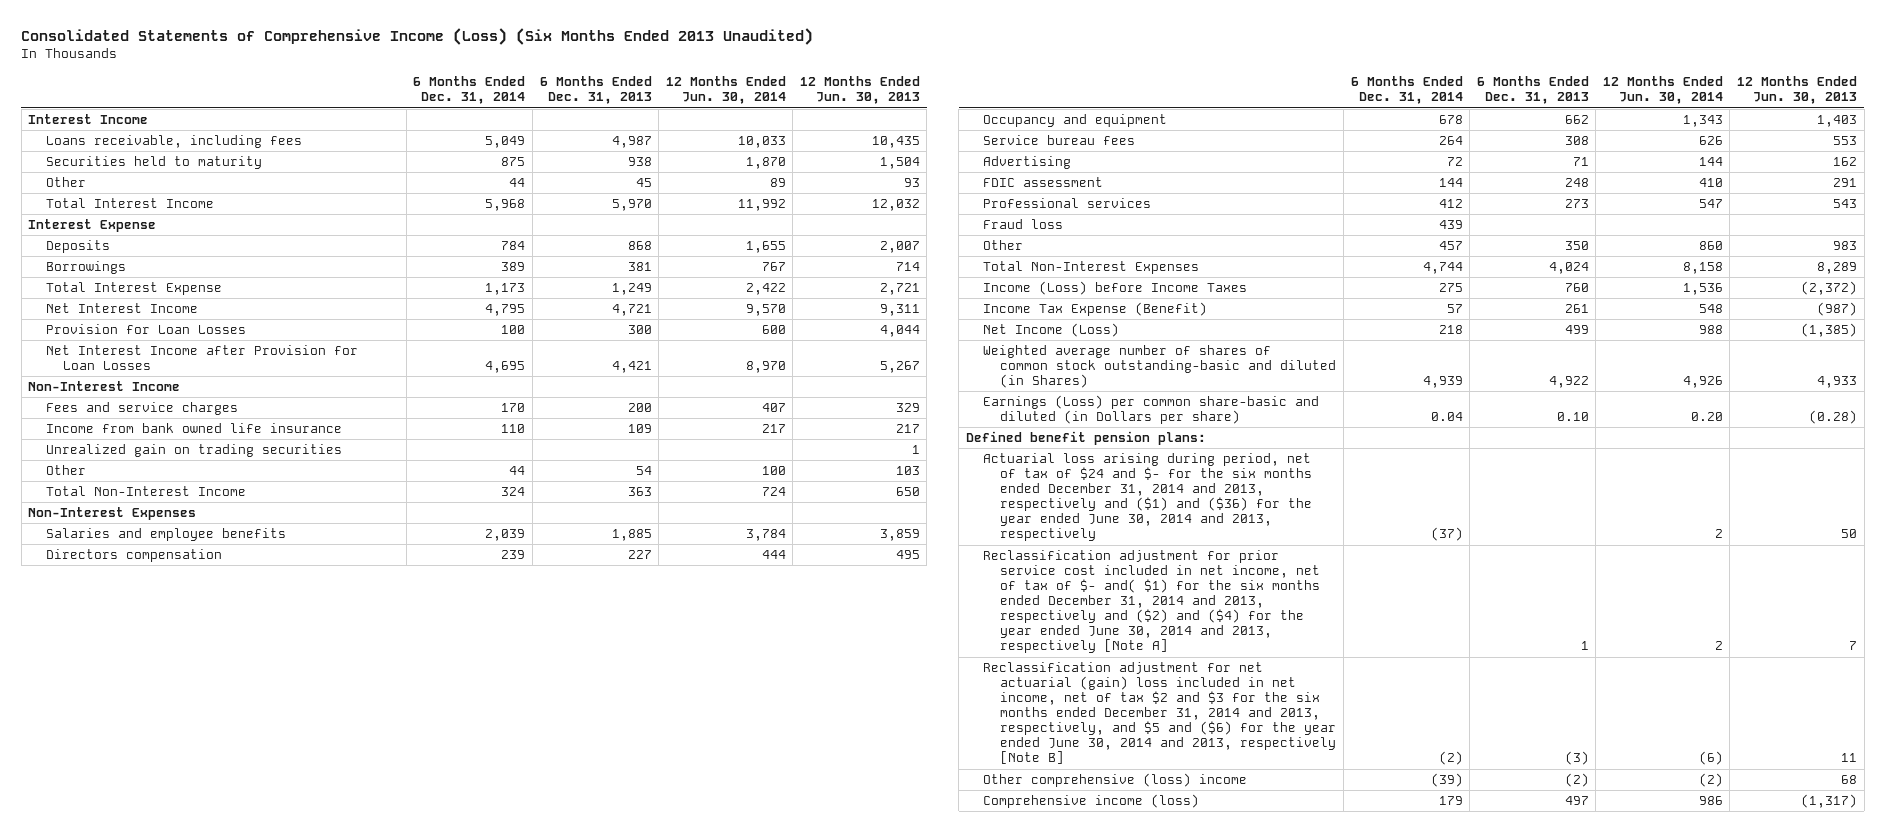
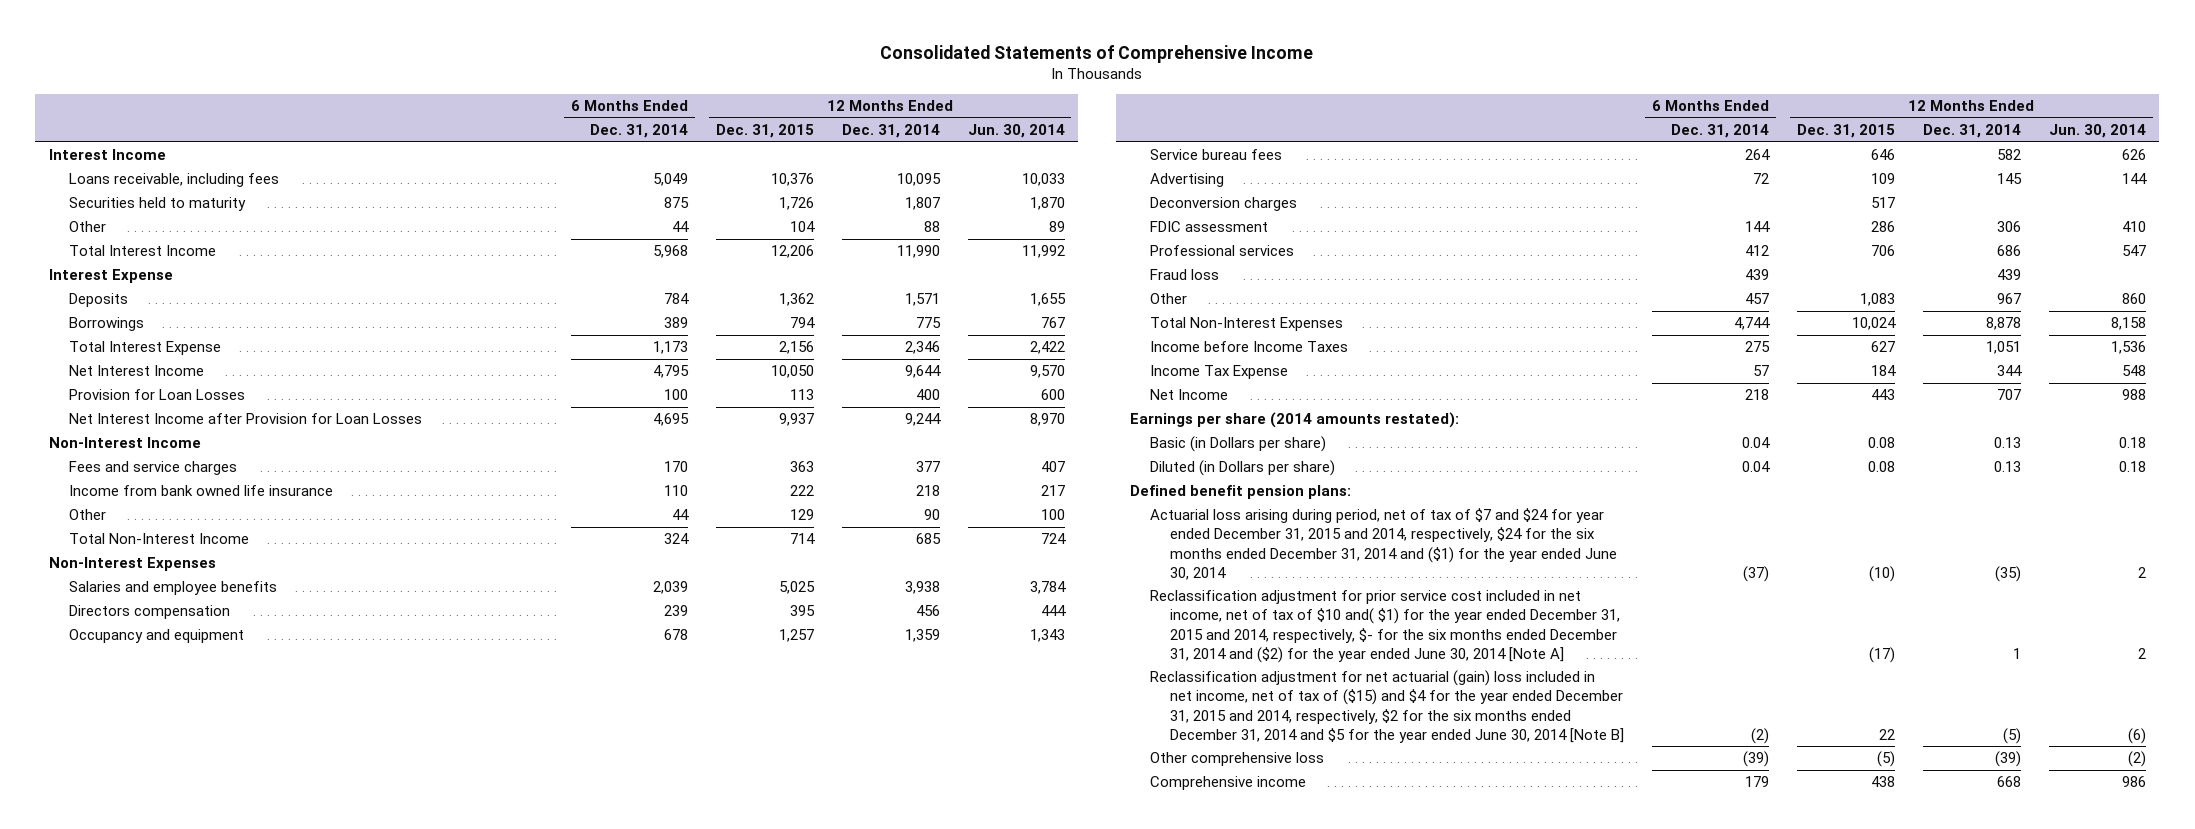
- Consolidated Statements of Comprehensive Income (Loss) (Six Months Ended 2013 Unaudited)
+ Consolidated Statements of Comprehensive Income
- | 6 Months Ended Dec. 31, 2014 | 6 Months Ended Dec. 31, 2013 | 12 Months Ended Jun. 30, 2014 | 12 Months Ended Jun. 30, 2013
+ | 6 Months Ended Dec. 31, 2014 | 12 Months Ended Dec. 31, 2015 | 12 Months Ended Dec. 31, 2014 | 12 Months Ended Jun. 30, 2014
- Unrealized gain on trading securities | | | | 1
+ Deconversion charges | | 517 | |
- Income (Loss) before Income Taxes | 275 | 760 | 1,536 | (2,372)
- Income Tax Expense (Benefit) | 57 | 261 | 548 | (987)
- Net Income (Loss) | 218 | 499 | 988 | (1,385)
- Weighted average number of shares of common stock outstanding-basic and diluted (in Shares) | 4,939 | 4,922 | 4,926 | 4,933
- Earnings (Loss) per common share-basic and diluted (in Dollars per share) | 0.04 | 0.10 | 0.20 | (0.28)
+ Income before Income Taxes | 275 | 627 | 1,051 | 1,536
+ Income Tax Expense | 57 | 184 | 344 | 548
+ Net Income | 218 | 443 | 707 | 988
+ Earnings per share (2014 amounts restated):
+ Basic (in Dollars per share) | 0.04 | 0.08 | 0.13 | 0.18
+ Diluted (in Dollars per share) | 0.04 | 0.08 | 0.13 | 0.18
- Actuarial loss arising during period, net of tax of $24 and $- for the six months ended December 31, 2014 and 2013, respectively and ($1) and ($36) for the year ended June 30, 2014 and 2013, respectively | (37) | | 2 | 50
- Reclassification adjustment for prior service cost included in net income, net of tax of $- and( $1) for the six months ended December 31, 2014 and 2013, respectively and ($2) and ($4) for the year ended June 30, 2014 and 2013, respectively [Note A] | | 1 | 2 | 7
- Reclassification adjustment for net actuarial (gain) loss included in net income, net of tax $2 and $3 for the six months ended December 31, 2014 and 2013, respectively, and $5 and ($6) for the year ended June 30, 2014 and 2013, respectively [Note B] | (2) | (3) | (6) | 11
- Other comprehensive (loss) income | (39) | (2) | (2) | 68
- Comprehensive income (loss) | 179 | 497 | 986 | (1,317)
+ Actuarial loss arising during period, net of tax of $7 and $24 for year ended December 31, 2015 and 2014, respectively, $24 for the six months ended December 31, 2014 and ($1) for the year ended June 30, 2014 | (37) | (10) | (35) | 2
+ Reclassification adjustment for prior service cost included in net income, net of tax of $10 and( $1) for the year ended December 31, 2015 and 2014, respectively, $- for the six months ended December 31, 2014 and ($2) for the year ended June 30, 2014 [Note A] | | (17) | 1 | 2
+ Reclassification adjustment for net actuarial (gain) loss included in net income, net of tax of ($15) and $4 for the year ended December 31, 2015 and 2014, respectively, $2 for the six months ended December 31, 2014 and $5 for the year ended June 30, 2014 [Note B] | (2) | 22 | (5) | (6)
+ Other comprehensive loss | (39) | (5) | (39) | (2)
+ Comprehensive income | 179 | 438 | 668 | 986

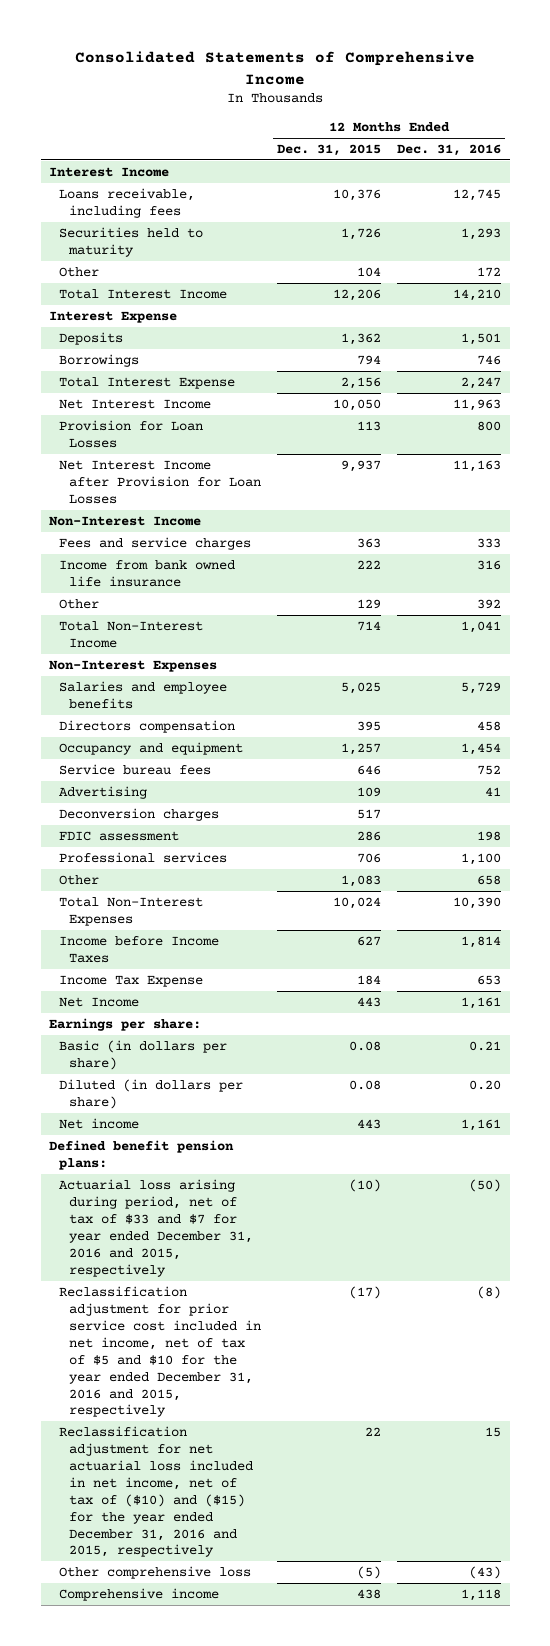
- | 6 Months Ended Dec. 31, 2014 | 12 Months Ended Dec. 31, 2015 | 12 Months Ended Dec. 31, 2014 | 12 Months Ended Jun. 30, 2014
+ | 12 Months Ended Dec. 31, 2015 | 12 Months Ended Dec. 31, 2016
- Fraud loss | 439 | | 439 |
- Earnings per share (2014 amounts restated):
- Basic (in Dollars per share) | 0.04 | 0.08 | 0.13 | 0.18
- Diluted (in Dollars per share) | 0.04 | 0.08 | 0.13 | 0.18
+ Earnings per share:
+ Basic (in dollars per share) | 0.08 | 0.21
+ Diluted (in dollars per share) | 0.08 | 0.20
+ Net income | 443 | 1,161
- Actuarial loss arising during period, net of tax of $7 and $24 for year ended December 31, 2015 and 2014, respectively, $24 for the six months ended December 31, 2014 and ($1) for the year ended June 30, 2014 | (37) | (10) | (35) | 2
- Reclassification adjustment for prior service cost included in net income, net of tax of $10 and( $1) for the year ended December 31, 2015 and 2014, respectively, $- for the six months ended December 31, 2014 and ($2) for the year ended June 30, 2014 [Note A] | | (17) | 1 | 2
- Reclassification adjustment for net actuarial (gain) loss included in net income, net of tax of ($15) and $4 for the year ended December 31, 2015 and 2014, respectively, $2 for the six months ended December 31, 2014 and $5 for the year ended June 30, 2014 [Note B] | (2) | 22 | (5) | (6)
+ Actuarial loss arising during period, net of tax of $33 and $7 for year ended December 31, 2016 and 2015, respectively | (10) | (50)
+ Reclassification adjustment for prior service cost included in net income, net of tax of $5 and $10 for the year ended December 31, 2016 and 2015, respectively | (17) | (8)
+ Reclassification adjustment for net actuarial loss included in net income, net of tax of ($10) and ($15) for the year ended December 31, 2016 and 2015, respectively | 22 | 15

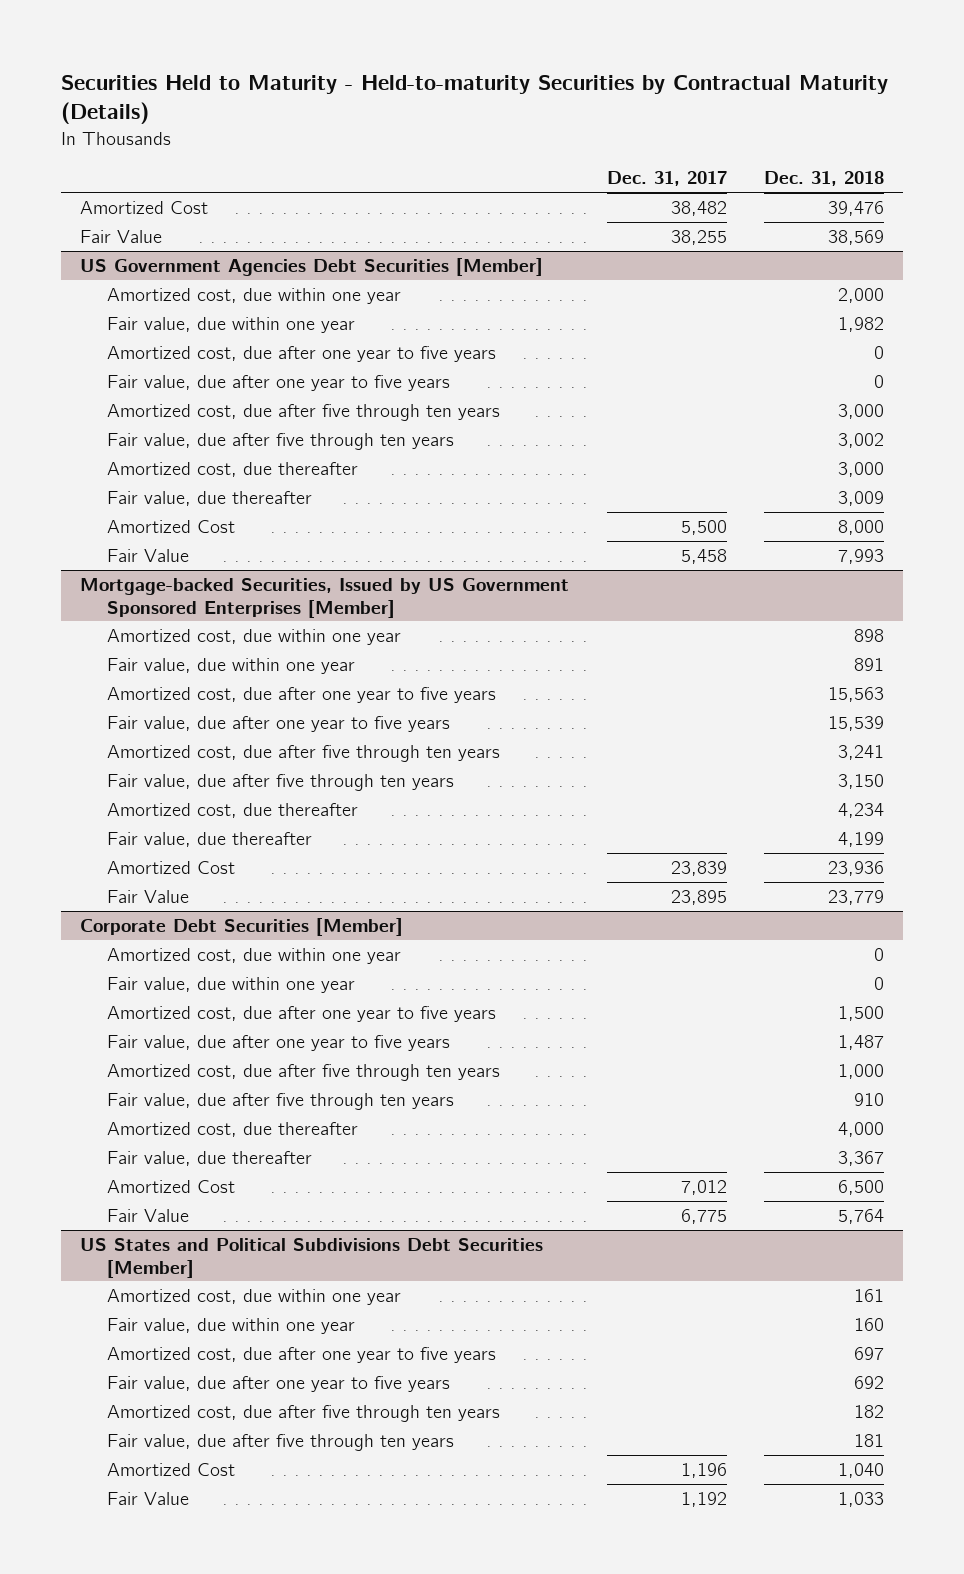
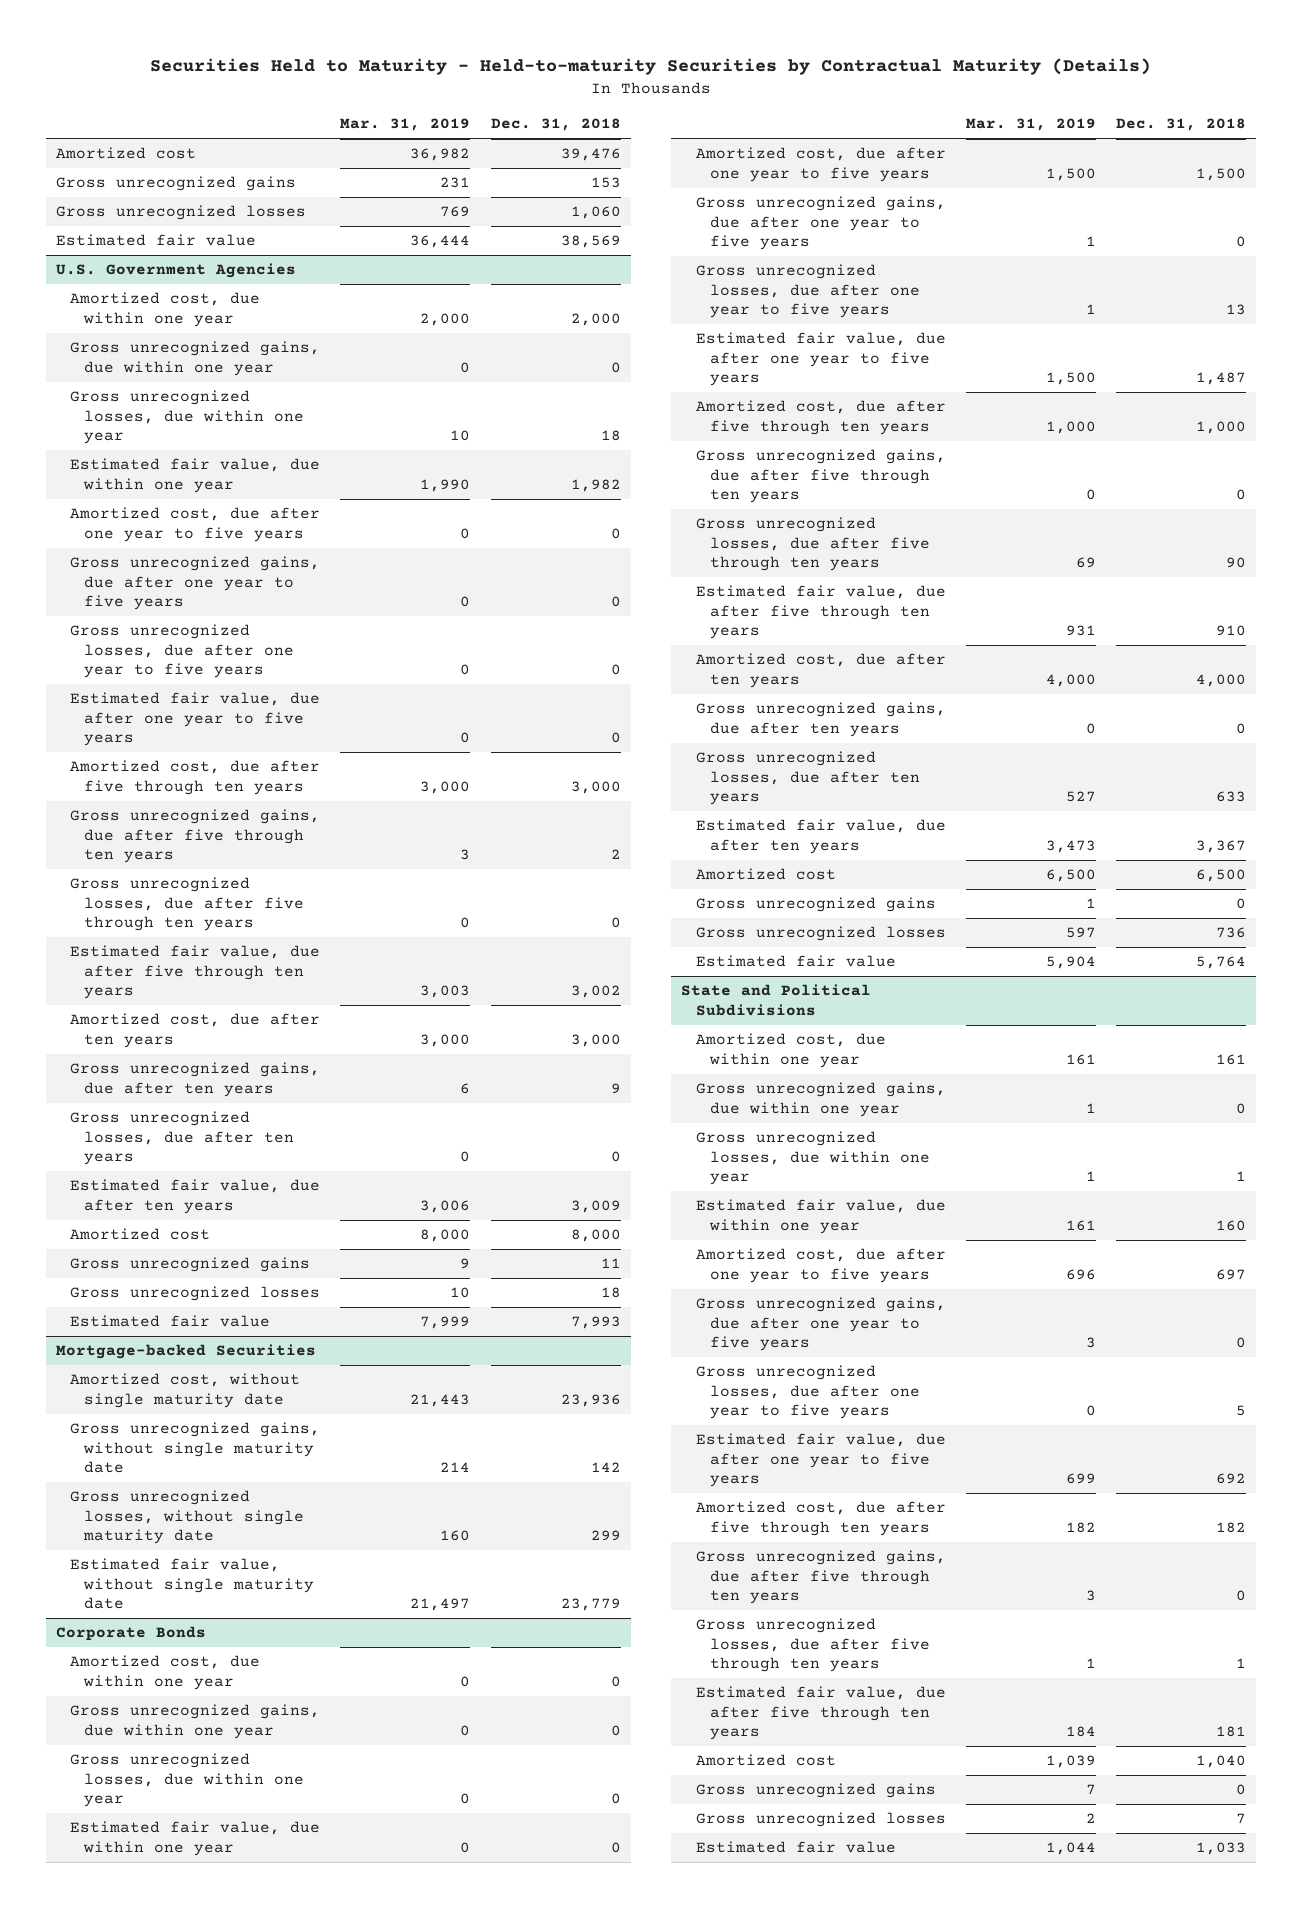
- | Dec. 31, 2017 | Dec. 31, 2018
+ | Mar. 31, 2019 | Dec. 31, 2018
- Amortized Cost | 38,482 | 39,476
- Fair Value | 38,255 | 38,569
- US Government Agencies Debt Securities [Member]
+ Amortized cost | 36,982 | 39,476
+ Gross unrecognized gains | 231 | 153
+ Gross unrecognized losses | 769 | 1,060
+ Estimated fair value | 36,444 | 38,569
+ U.S. Government Agencies
- Fair value, due within one year | | 1,982
+ Gross unrecognized gains, due within one year | 0 | 0
+ Gross unrecognized losses, due within one year | 10 | 18
+ Estimated fair value, due within one year | 1,990 | 1,982
- Fair value, due after one year to five years | | 0
+ Gross unrecognized gains, due after one year to five years | 0 | 0
+ Gross unrecognized losses, due after one year to five years | 0 | 0
+ Estimated fair value, due after one year to five years | 0 | 0
- Fair value, due after five through ten years | | 3,002
- Amortized cost, due thereafter | | 3,000
- Fair value, due thereafter | | 3,009
- Amortized Cost | 5,500 | 8,000
- Fair Value | 5,458 | 7,993
- Mortgage-backed Securities, Issued by US Government Sponsored Enterprises [Member]
- Amortized cost, due within one year | | 898
- Fair value, due within one year | | 891
- Amortized cost, due after one year to five years | | 15,563
- Fair value, due after one year to five years | | 15,539
- Amortized cost, due after five through ten years | | 3,241
- Fair value, due after five through ten years | | 3,150
- Amortized cost, due thereafter | | 4,234
- Fair value, due thereafter | | 4,199
- Amortized Cost | 23,839 | 23,936
- Fair Value | 23,895 | 23,779
- Corporate Debt Securities [Member]
+ Gross unrecognized gains, due after five through ten years | 3 | 2
+ Gross unrecognized losses, due after five through ten years | 0 | 0
+ Estimated fair value, due after five through ten years | 3,003 | 3,002
+ Amortized cost, due after ten years | 3,000 | 3,000
+ Gross unrecognized gains, due after ten years | 6 | 9
+ Gross unrecognized losses, due after ten years | 0 | 0
+ Estimated fair value, due after ten years | 3,006 | 3,009
+ Amortized cost | 8,000 | 8,000
+ Gross unrecognized gains | 9 | 11
+ Gross unrecognized losses | 10 | 18
+ Estimated fair value | 7,999 | 7,993
+ Mortgage-backed Securities
+ Amortized cost, without single maturity date | 21,443 | 23,936
+ Gross unrecognized gains, without single maturity date | 214 | 142
+ Gross unrecognized losses, without single maturity date | 160 | 299
+ Estimated fair value, without single maturity date | 21,497 | 23,779
+ Corporate Bonds
- Fair value, due within one year | | 0
+ Gross unrecognized gains, due within one year | 0 | 0
+ Gross unrecognized losses, due within one year | 0 | 0
+ Estimated fair value, due within one year | 0 | 0
- Fair value, due after one year to five years | | 1,487
+ Gross unrecognized gains, due after one year to five years | 1 | 0
+ Gross unrecognized losses, due after one year to five years | 1 | 13
+ Estimated fair value, due after one year to five years | 1,500 | 1,487
- Fair value, due after five through ten years | | 910
- Amortized cost, due thereafter | | 4,000
- Fair value, due thereafter | | 3,367
- Amortized Cost | 7,012 | 6,500
- Fair Value | 6,775 | 5,764
- US States and Political Subdivisions Debt Securities [Member]
+ Gross unrecognized gains, due after five through ten years | 0 | 0
+ Gross unrecognized losses, due after five through ten years | 69 | 90
+ Estimated fair value, due after five through ten years | 931 | 910
+ Amortized cost, due after ten years | 4,000 | 4,000
+ Gross unrecognized gains, due after ten years | 0 | 0
+ Gross unrecognized losses, due after ten years | 527 | 633
+ Estimated fair value, due after ten years | 3,473 | 3,367
+ Amortized cost | 6,500 | 6,500
+ Gross unrecognized gains | 1 | 0
+ Gross unrecognized losses | 597 | 736
+ Estimated fair value | 5,904 | 5,764
+ State and Political Subdivisions
- Fair value, due within one year | | 160
+ Gross unrecognized gains, due within one year | 1 | 0
+ Gross unrecognized losses, due within one year | 1 | 1
+ Estimated fair value, due within one year | 161 | 160
- Fair value, due after one year to five years | | 692
+ Gross unrecognized gains, due after one year to five years | 3 | 0
+ Gross unrecognized losses, due after one year to five years | 0 | 5
+ Estimated fair value, due after one year to five years | 699 | 692
- Fair value, due after five through ten years | | 181
- Amortized Cost | 1,196 | 1,040
- Fair Value | 1,192 | 1,033
+ Gross unrecognized gains, due after five through ten years | 3 | 0
+ Gross unrecognized losses, due after five through ten years | 1 | 1
+ Estimated fair value, due after five through ten years | 184 | 181
+ Amortized cost | 1,039 | 1,040
+ Gross unrecognized gains | 7 | 0
+ Gross unrecognized losses | 2 | 7
+ Estimated fair value | 1,044 | 1,033

